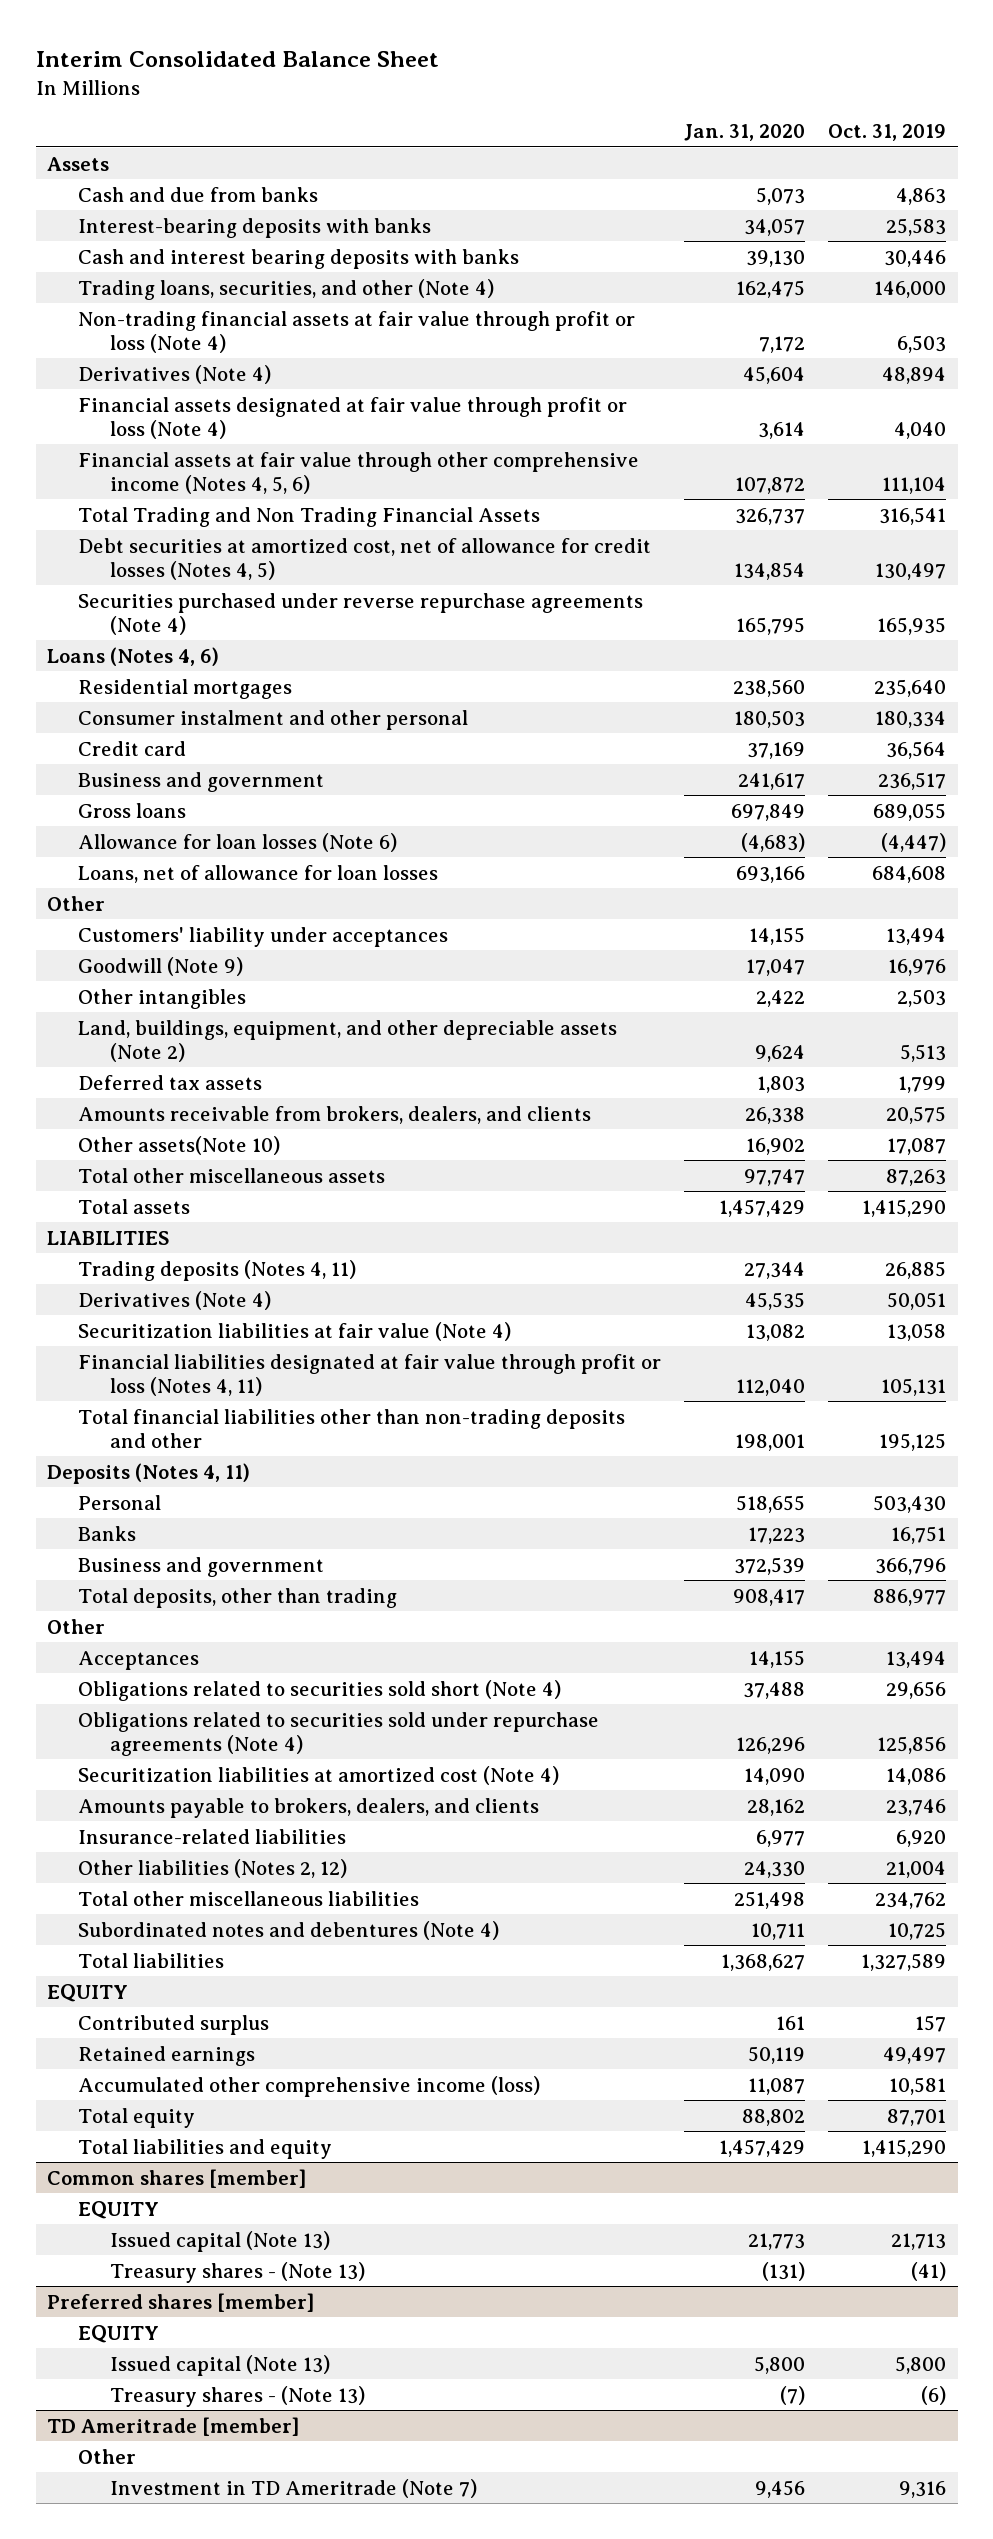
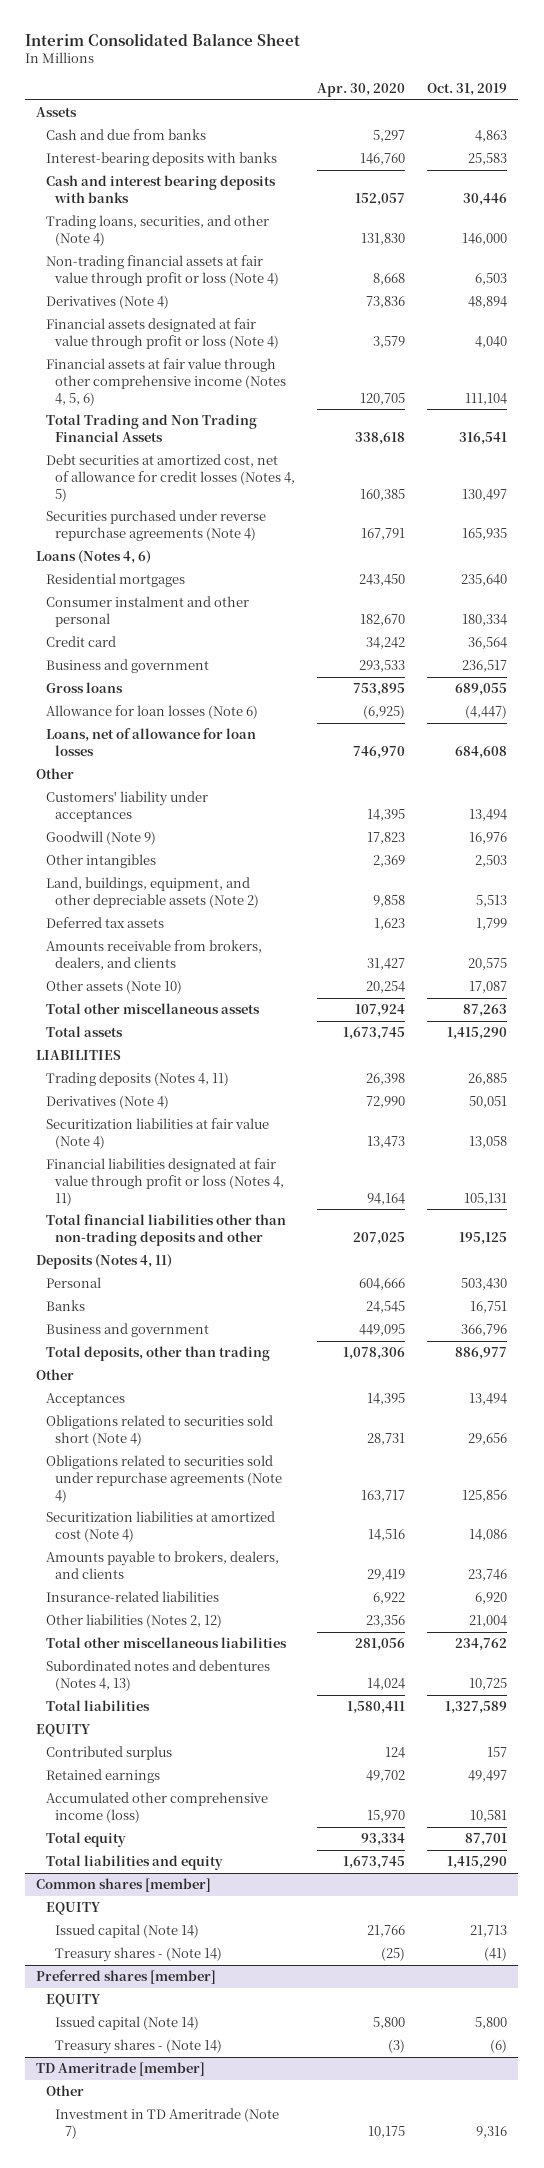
- | Jan. 31, 2020 | Oct. 31, 2019
+ | Apr. 30, 2020 | Oct. 31, 2019
- Other assets(Note 10) | 16,902 | 17,087
+ Other assets (Note 10) | 20,254 | 17,087
- Subordinated notes and debentures (Note 4) | 10,711 | 10,725
+ Subordinated notes and debentures (Notes 4, 13) | 14,024 | 10,725
@ Common shares [member]
- Issued capital (Note 13) | 21,773 | 21,713
- Treasury shares - (Note 13) | (131) | (41)
+ Issued capital (Note 14) | 21,766 | 21,713
+ Treasury shares - (Note 14) | (25) | (41)
@ Preferred shares [member]
- Issued capital (Note 13) | 5,800 | 5,800
- Treasury shares - (Note 13) | (7) | (6)
+ Issued capital (Note 14) | 5,800 | 5,800
+ Treasury shares - (Note 14) | (3) | (6)

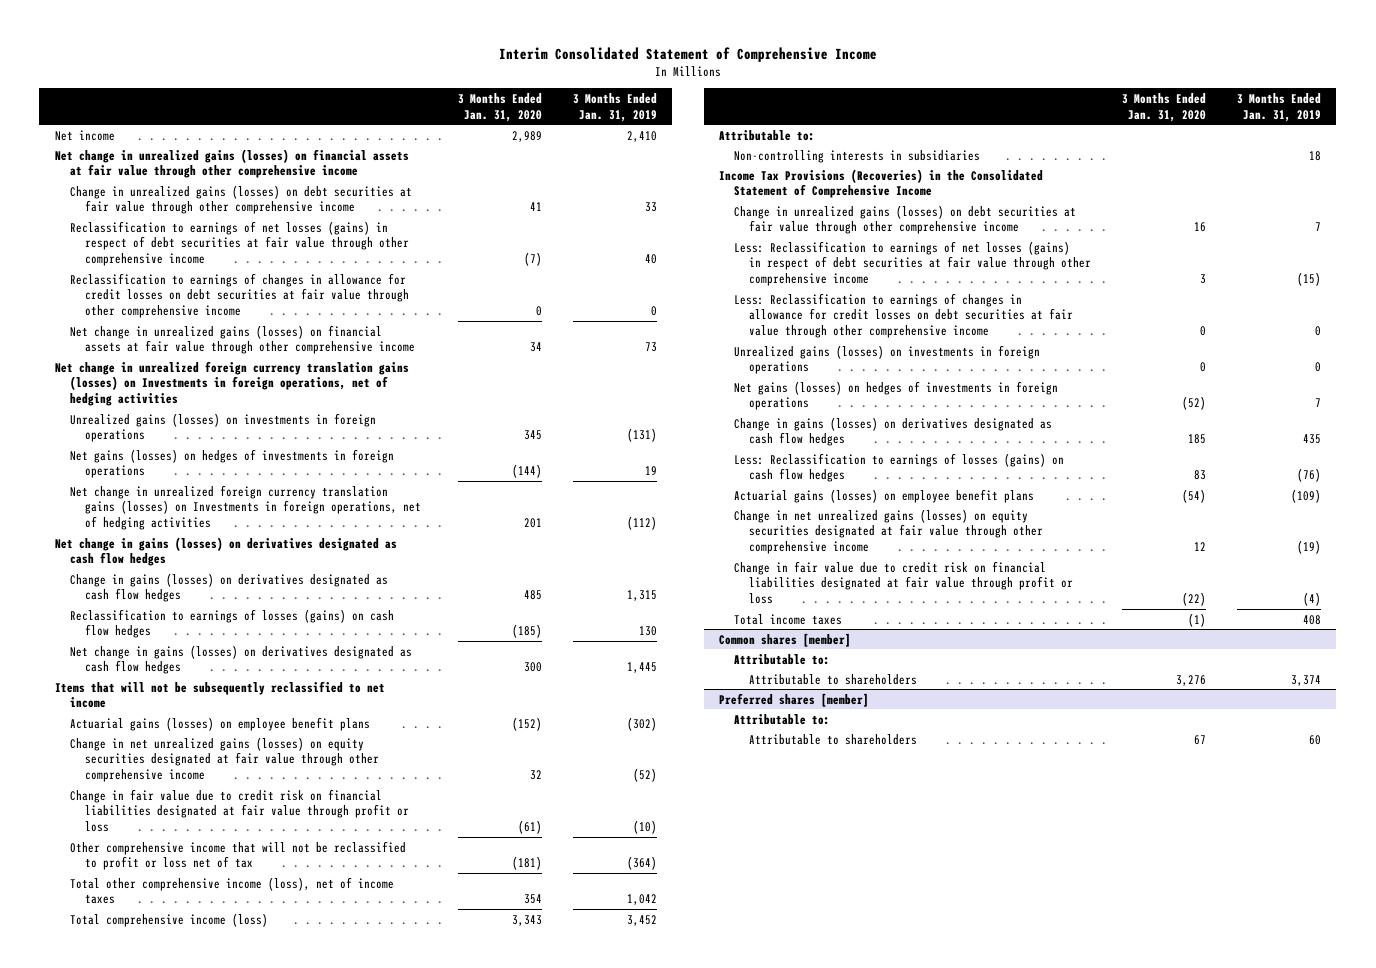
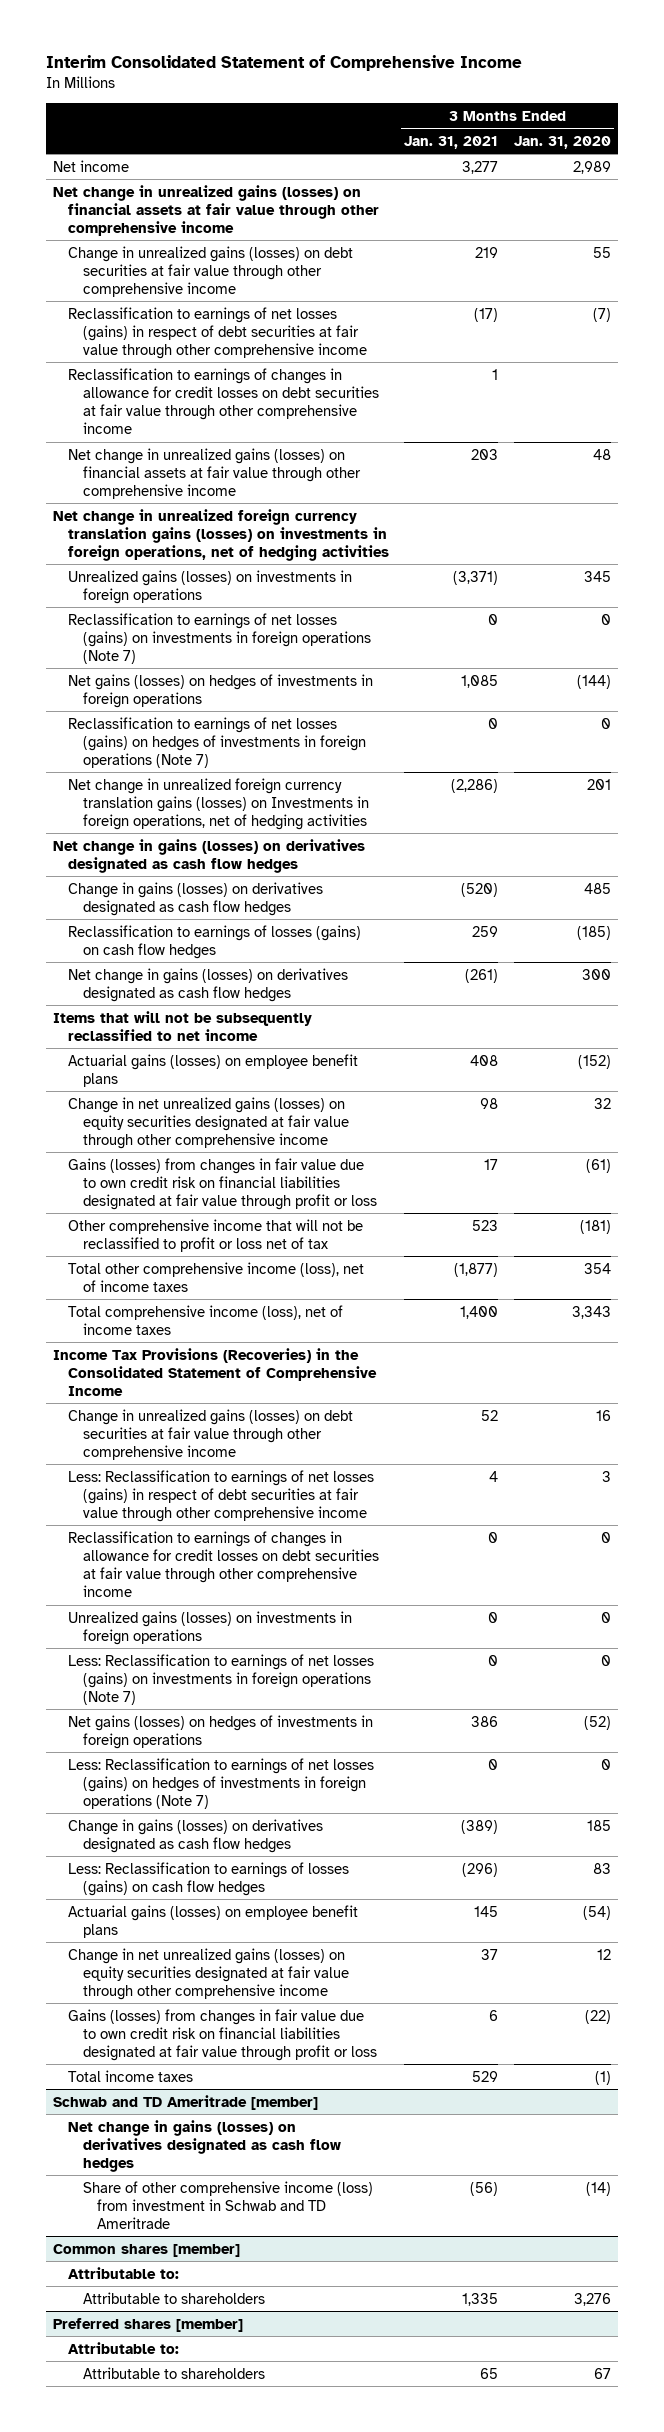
- | 3 Months Ended Jan. 31, 2020 | 3 Months Ended Jan. 31, 2019
+ | 3 Months Ended Jan. 31, 2021 | 3 Months Ended Jan. 31, 2020
- Change in unrealized gains (losses) on debt securities at fair value through other comprehensive income | 41 | 33
+ Change in unrealized gains (losses) on debt securities at fair value through other comprehensive income | 219 | 55
- Net change in unrealized gains (losses) on financial assets at fair value through other comprehensive income | 34 | 73
- Net change in unrealized foreign currency translation gains (losses) on Investments in foreign operations, net of hedging activities
+ Reclassification to earnings of changes in allowance for credit losses on debt securities at fair value through other comprehensive income | 1 |
+ Net change in unrealized gains (losses) on financial assets at fair value through other comprehensive income | 203 | 48
+ Net change in unrealized foreign currency translation gains (losses) on investments in foreign operations, net of hedging activities
+ Reclassification to earnings of net losses (gains) on investments in foreign operations (Note 7) | 0 | 0
+ Reclassification to earnings of net losses (gains) on hedges of investments in foreign operations (Note 7) | 0 | 0
- Change in fair value due to credit risk on financial liabilities designated at fair value through profit or loss | (61) | (10)
+ Gains (losses) from changes in fair value due to own credit risk on financial liabilities designated at fair value through profit or loss | 17 | (61)
- Total comprehensive income (loss) | 3,343 | 3,452
- Attributable to:
- Non-controlling interests in subsidiaries | | 18
+ Total comprehensive income (loss), net of income taxes | 1,400 | 3,343
- Less: Reclassification to earnings of changes in allowance for credit losses on debt securities at fair value through other comprehensive income | 0 | 0
moved down: Reclassification to earnings of changes in allowance for credit losses on debt securities at fair value through other comprehensive income | 0 | 0
+ Less: Reclassification to earnings of net losses (gains) on investments in foreign operations (Note 7) | 0 | 0
+ Less: Reclassification to earnings of net losses (gains) on hedges of investments in foreign operations (Note 7) | 0 | 0
- Change in fair value due to credit risk on financial liabilities designated at fair value through profit or loss | (22) | (4)
+ Gains (losses) from changes in fair value due to own credit risk on financial liabilities designated at fair value through profit or loss | 6 | (22)
+ Schwab and TD Ameritrade [member]
+ Net change in gains (losses) on derivatives designated as cash flow hedges
+ Share of other comprehensive income (loss) from investment in Schwab and TD Ameritrade | (56) | (14)

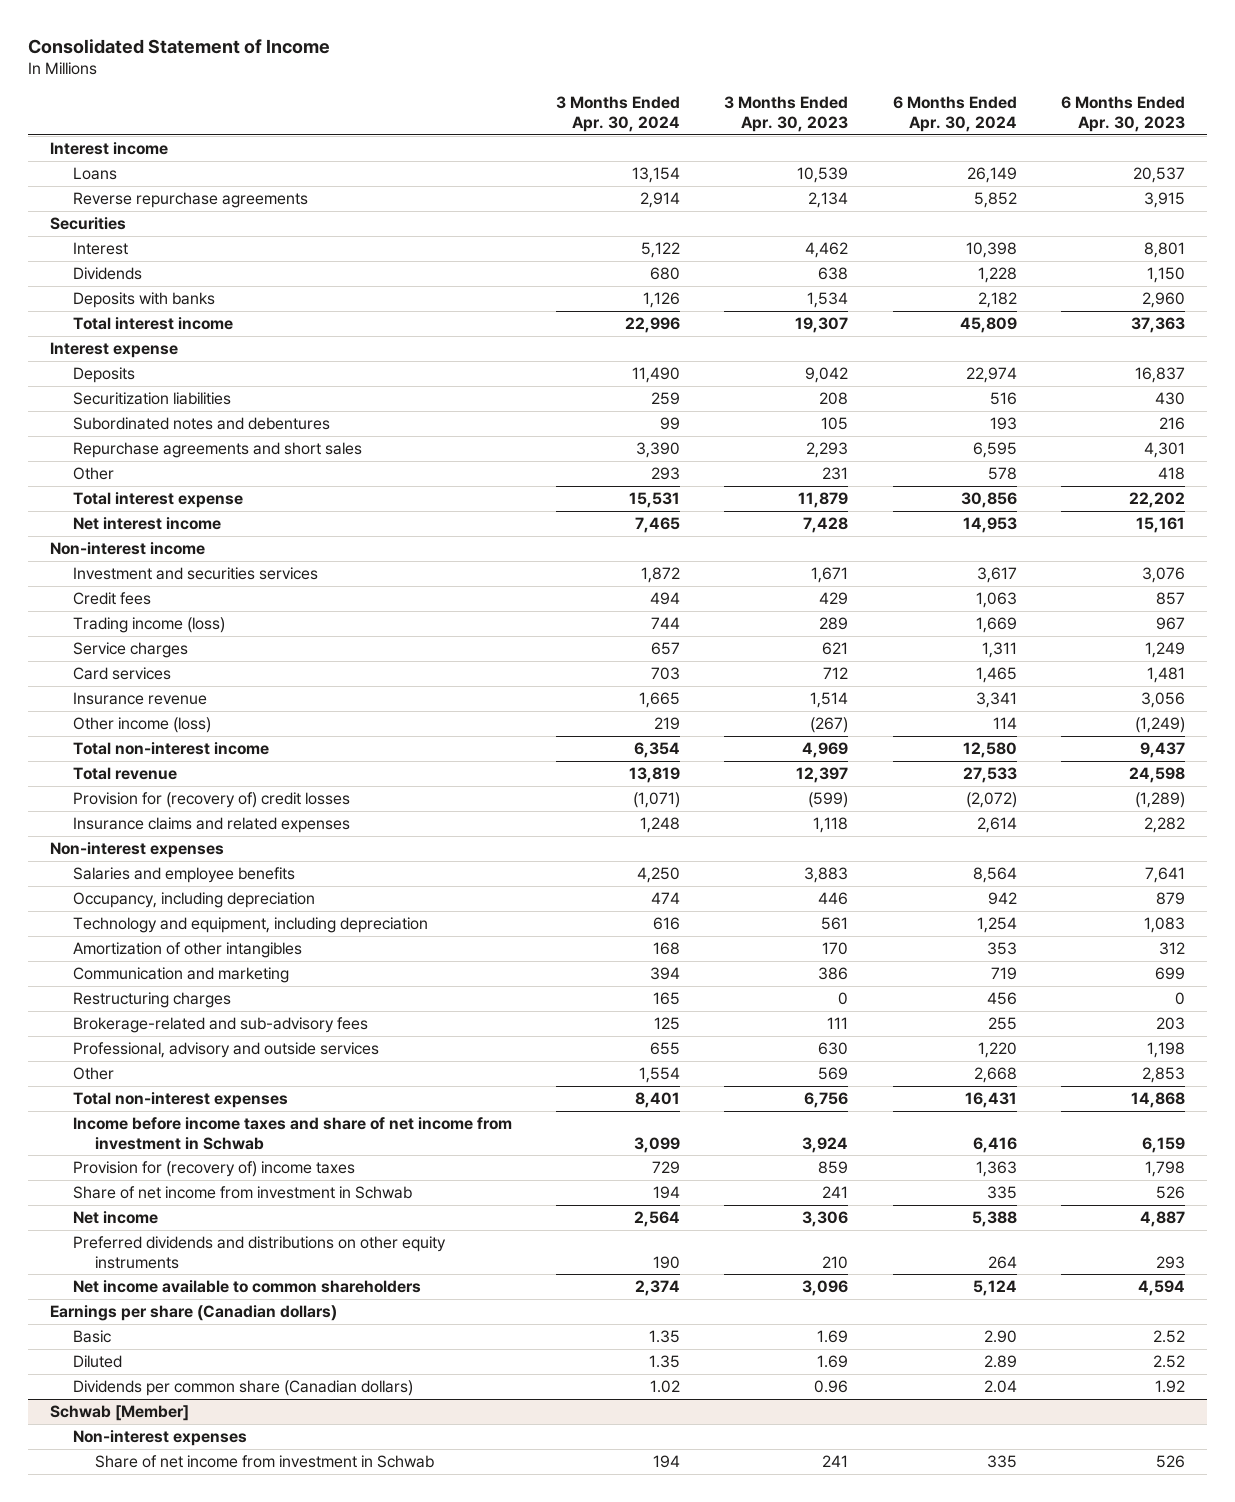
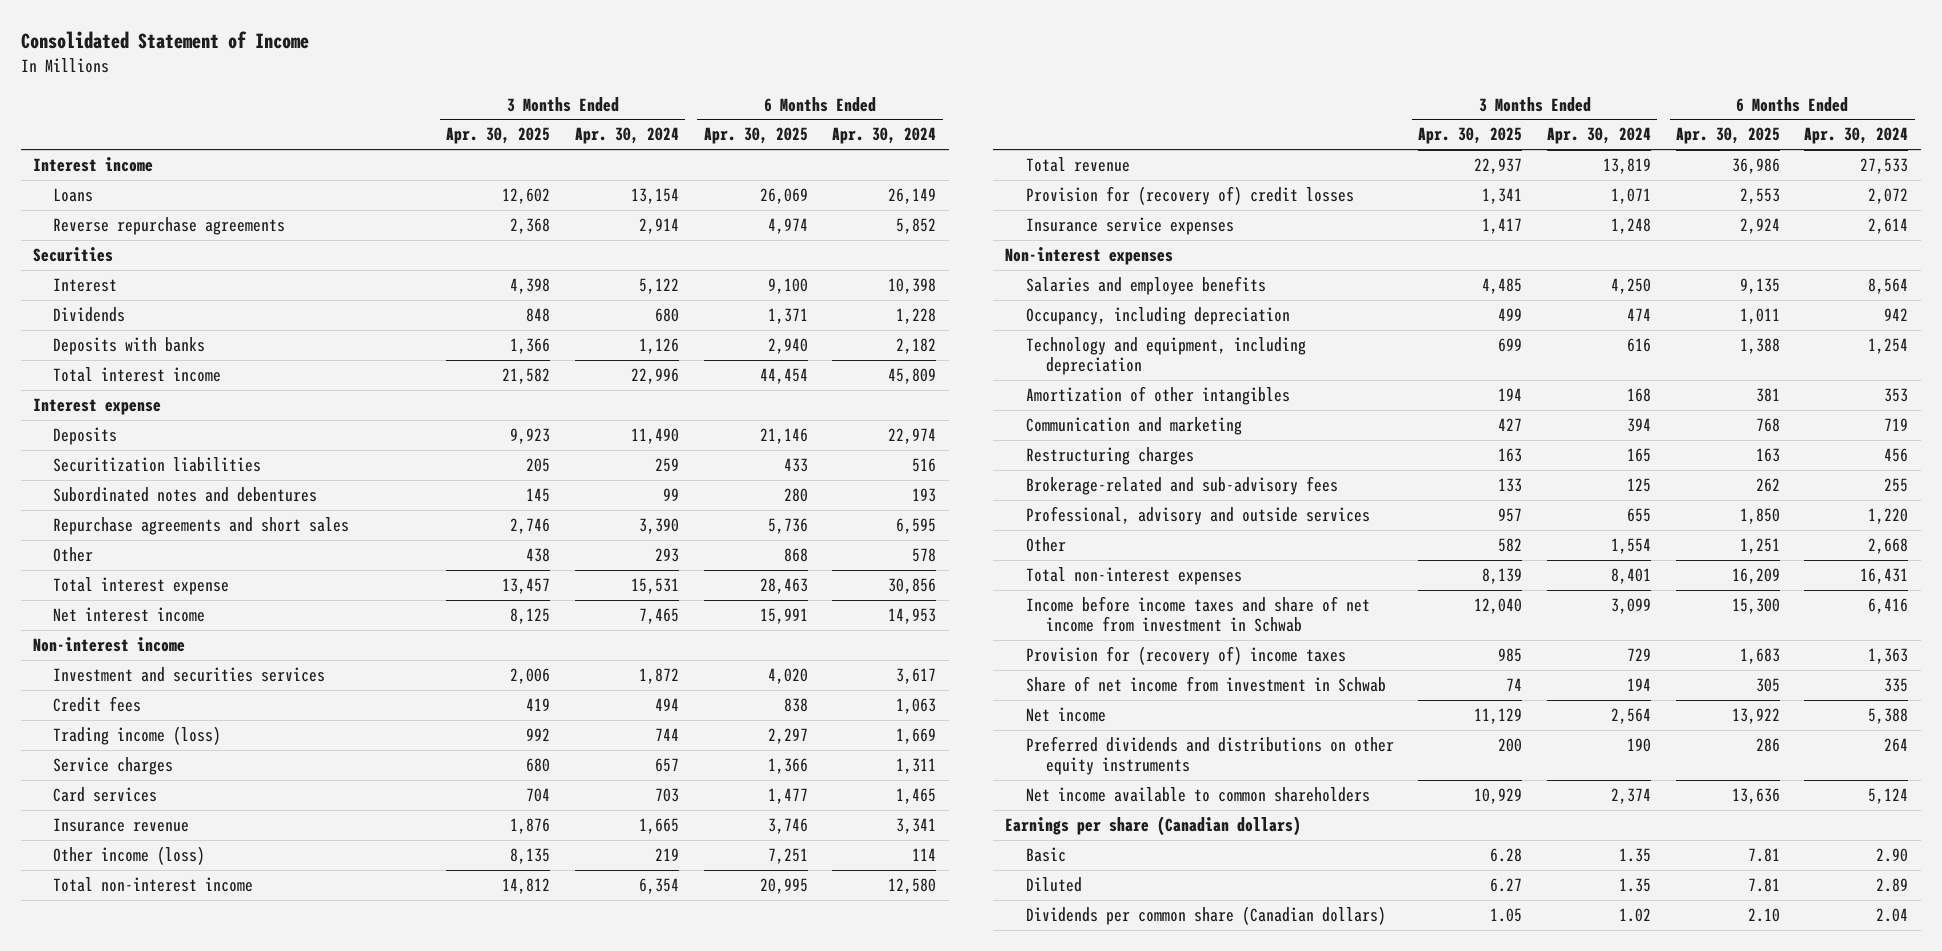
- | 3 Months Ended Apr. 30, 2024 | 3 Months Ended Apr. 30, 2023 | 6 Months Ended Apr. 30, 2024 | 6 Months Ended Apr. 30, 2023
+ | 3 Months Ended Apr. 30, 2025 | 3 Months Ended Apr. 30, 2024 | 6 Months Ended Apr. 30, 2025 | 6 Months Ended Apr. 30, 2024
- Provision for (recovery of) credit losses | (1,071) | (599) | (2,072) | (1,289)
- Insurance claims and related expenses | 1,248 | 1,118 | 2,614 | 2,282
+ Provision for (recovery of) credit losses | 1,341 | 1,071 | 2,553 | 2,072
+ Insurance service expenses | 1,417 | 1,248 | 2,924 | 2,614
- Schwab [Member]
- Non-interest expenses
- Share of net income from investment in Schwab | 194 | 241 | 335 | 526

